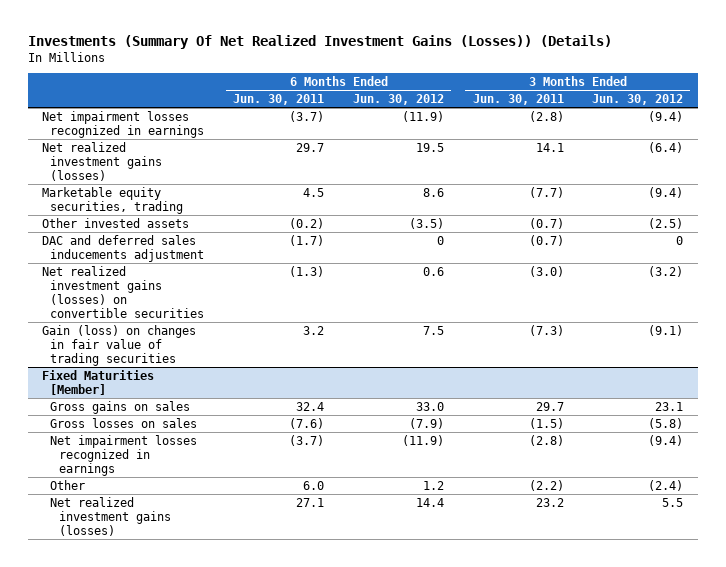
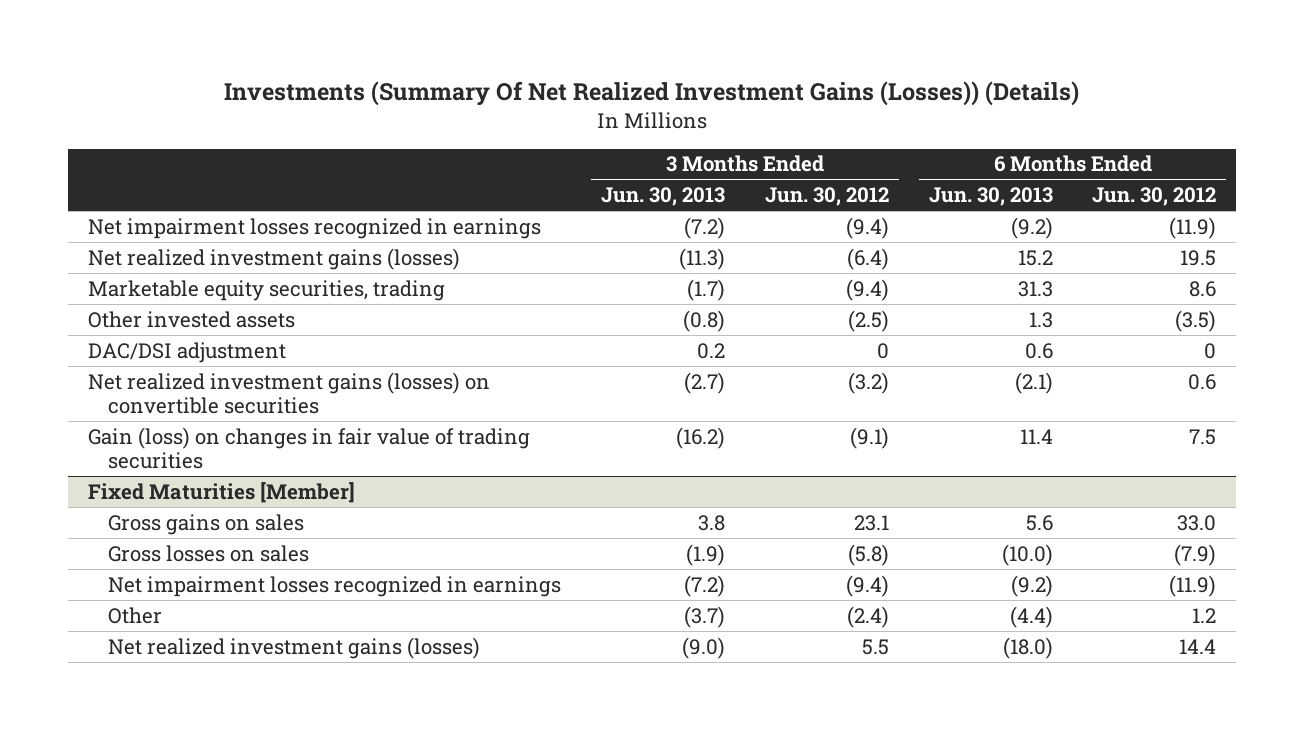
- | 6 Months Ended Jun. 30, 2011 | 6 Months Ended Jun. 30, 2012 | 3 Months Ended Jun. 30, 2011 | 3 Months Ended Jun. 30, 2012
+ | 3 Months Ended Jun. 30, 2013 | 3 Months Ended Jun. 30, 2012 | 6 Months Ended Jun. 30, 2013 | 6 Months Ended Jun. 30, 2012
- DAC and deferred sales inducements adjustment | (1.7) | 0 | (0.7) | 0
+ DAC/DSI adjustment | 0.2 | 0 | 0.6 | 0

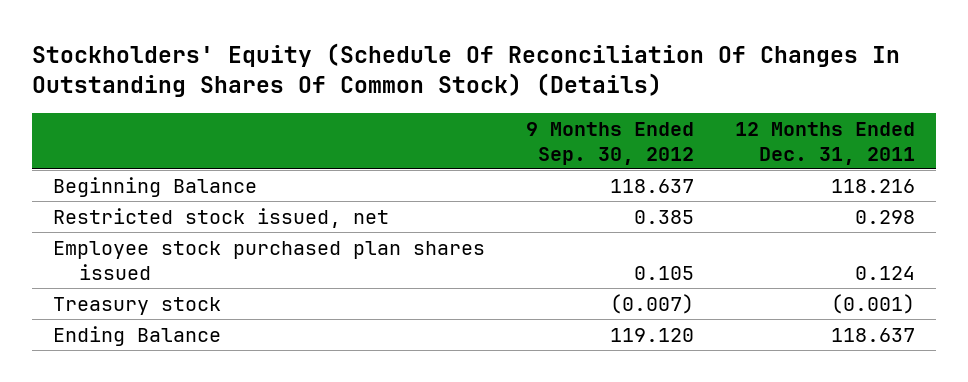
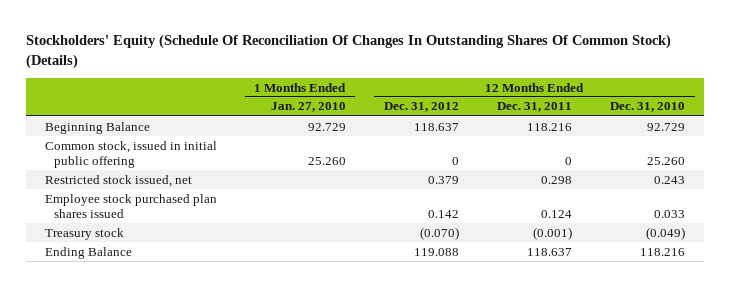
- | 9 Months Ended Sep. 30, 2012 | 12 Months Ended Dec. 31, 2011
+ | 1 Months Ended Jan. 27, 2010 | 12 Months Ended Dec. 31, 2012 | 12 Months Ended Dec. 31, 2011 | 12 Months Ended Dec. 31, 2010
+ Common stock, issued in initial public offering | 25.260 | 0 | 0 | 25.260

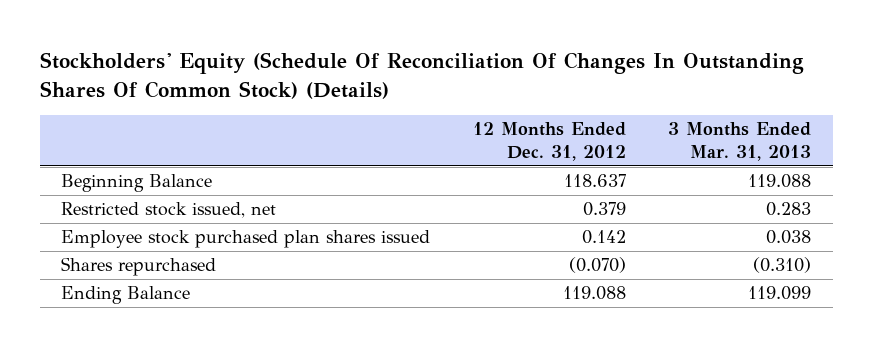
- | 1 Months Ended Jan. 27, 2010 | 12 Months Ended Dec. 31, 2012 | 12 Months Ended Dec. 31, 2011 | 12 Months Ended Dec. 31, 2010
+ | 12 Months Ended Dec. 31, 2012 | 3 Months Ended Mar. 31, 2013
- Common stock, issued in initial public offering | 25.260 | 0 | 0 | 25.260
- Treasury stock | | (0.070) | (0.001) | (0.049)
+ Shares repurchased | (0.070) | (0.310)

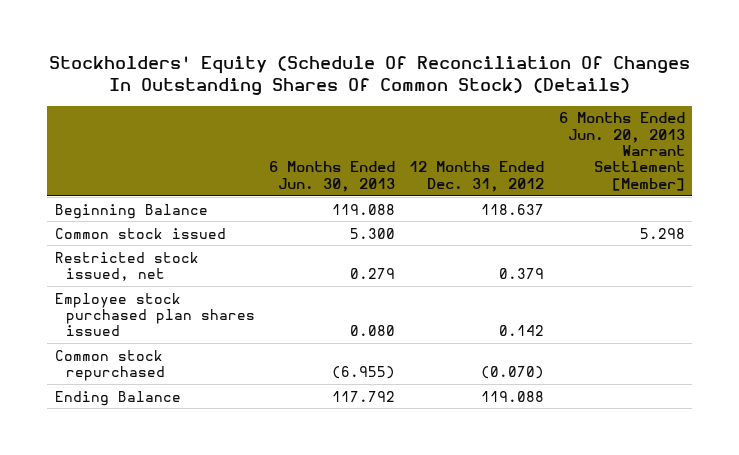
- | 12 Months Ended Dec. 31, 2012 | 3 Months Ended Mar. 31, 2013
+ | 6 Months Ended Jun. 30, 2013 | 12 Months Ended Dec. 31, 2012 | 6 Months Ended Jun. 20, 2013 Warrant Settlement [Member]
+ Common stock issued | 5.300 | | 5.298
- Shares repurchased | (0.070) | (0.310)
+ Common stock repurchased | (6.955) | (0.070) |

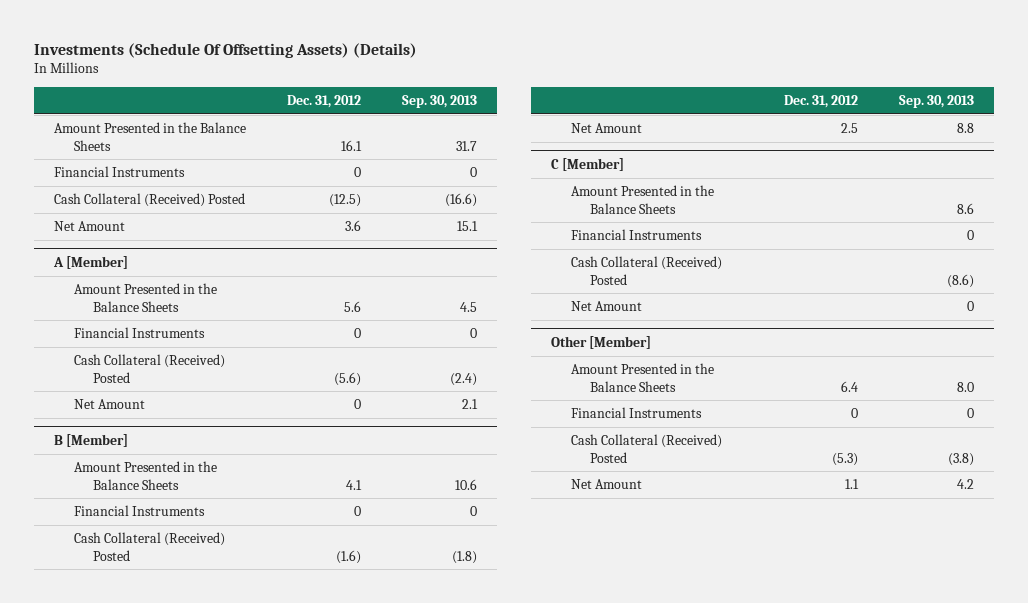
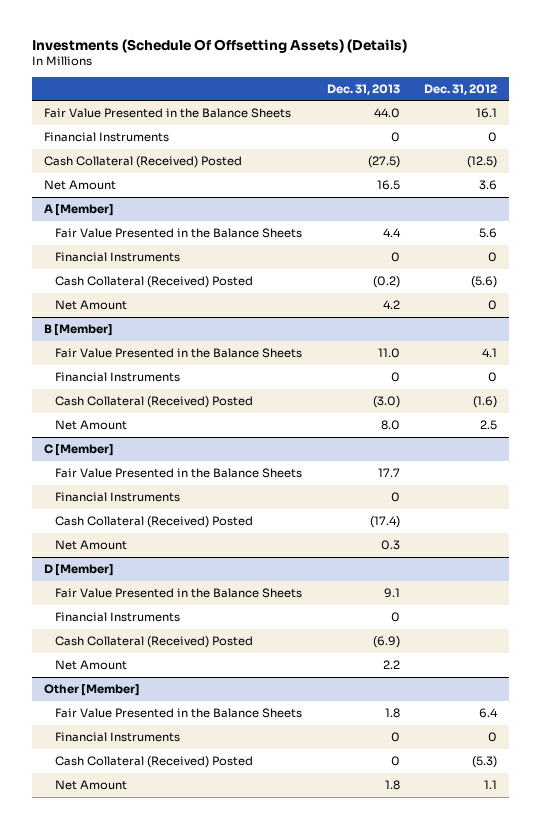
- | Dec. 31, 2012 | Sep. 30, 2013
+ | Dec. 31, 2013 | Dec. 31, 2012
- Amount Presented in the Balance Sheets | 16.1 | 31.7
+ Fair Value Presented in the Balance Sheets | 44.0 | 16.1
@ A [Member]
- Amount Presented in the Balance Sheets | 5.6 | 4.5
+ Fair Value Presented in the Balance Sheets | 4.4 | 5.6
@ B [Member]
- Amount Presented in the Balance Sheets | 4.1 | 10.6
+ Fair Value Presented in the Balance Sheets | 11.0 | 4.1
@ C [Member]
- Amount Presented in the Balance Sheets | | 8.6
+ Fair Value Presented in the Balance Sheets | 17.7 |
+ D [Member]
+ Fair Value Presented in the Balance Sheets | 9.1 |
+ Financial Instruments | 0 |
+ Cash Collateral (Received) Posted | (6.9) |
+ Net Amount | 2.2 |
@ Other [Member]
- Amount Presented in the Balance Sheets | 6.4 | 8.0
+ Fair Value Presented in the Balance Sheets | 1.8 | 6.4

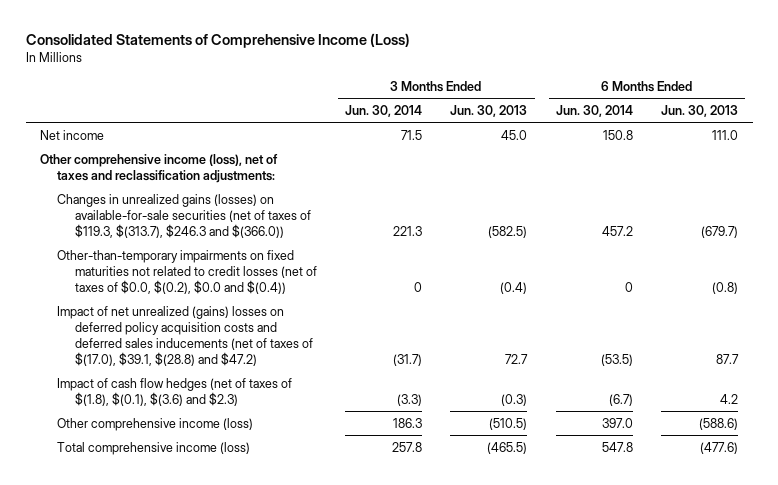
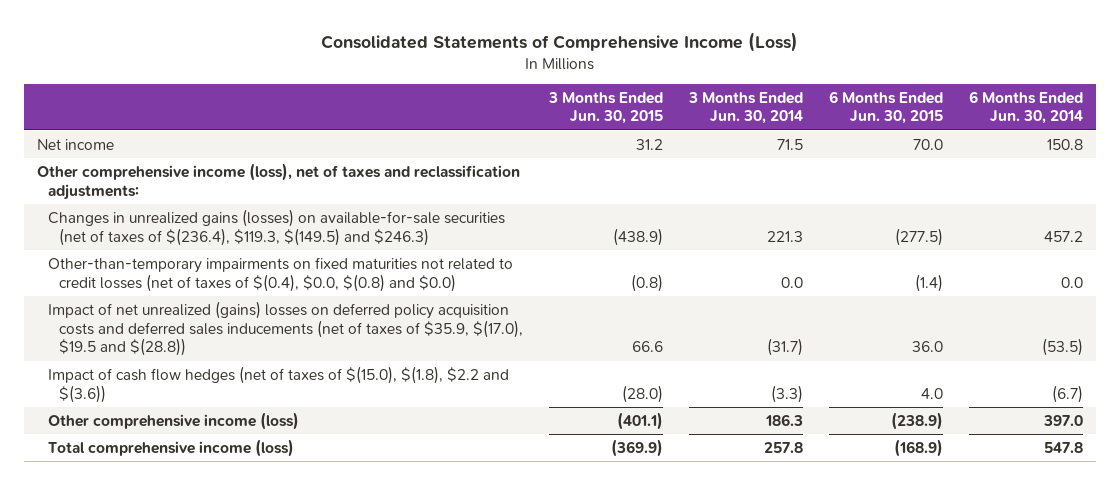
- | 3 Months Ended Jun. 30, 2014 | 3 Months Ended Jun. 30, 2013 | 6 Months Ended Jun. 30, 2014 | 6 Months Ended Jun. 30, 2013
+ | 3 Months Ended Jun. 30, 2015 | 3 Months Ended Jun. 30, 2014 | 6 Months Ended Jun. 30, 2015 | 6 Months Ended Jun. 30, 2014
- Changes in unrealized gains (losses) on available-for-sale securities (net of taxes of $119.3, $(313.7), $246.3 and $(366.0)) | 221.3 | (582.5) | 457.2 | (679.7)
- Other-than-temporary impairments on fixed maturities not related to credit losses (net of taxes of $0.0, $(0.2), $0.0 and $(0.4)) | 0 | (0.4) | 0 | (0.8)
- Impact of net unrealized (gains) losses on deferred policy acquisition costs and deferred sales inducements (net of taxes of $(17.0), $39.1, $(28.8) and $47.2) | (31.7) | 72.7 | (53.5) | 87.7
- Impact of cash flow hedges (net of taxes of $(1.8), $(0.1), $(3.6) and $2.3) | (3.3) | (0.3) | (6.7) | 4.2
+ Changes in unrealized gains (losses) on available-for-sale securities (net of taxes of $(236.4), $119.3, $(149.5) and $246.3) | (438.9) | 221.3 | (277.5) | 457.2
+ Other-than-temporary impairments on fixed maturities not related to credit losses (net of taxes of $(0.4), $0.0, $(0.8) and $0.0) | (0.8) | 0.0 | (1.4) | 0.0
+ Impact of net unrealized (gains) losses on deferred policy acquisition costs and deferred sales inducements (net of taxes of $35.9, $(17.0), $19.5 and $(28.8)) | 66.6 | (31.7) | 36.0 | (53.5)
+ Impact of cash flow hedges (net of taxes of $(15.0), $(1.8), $2.2 and $(3.6)) | (28.0) | (3.3) | 4.0 | (6.7)

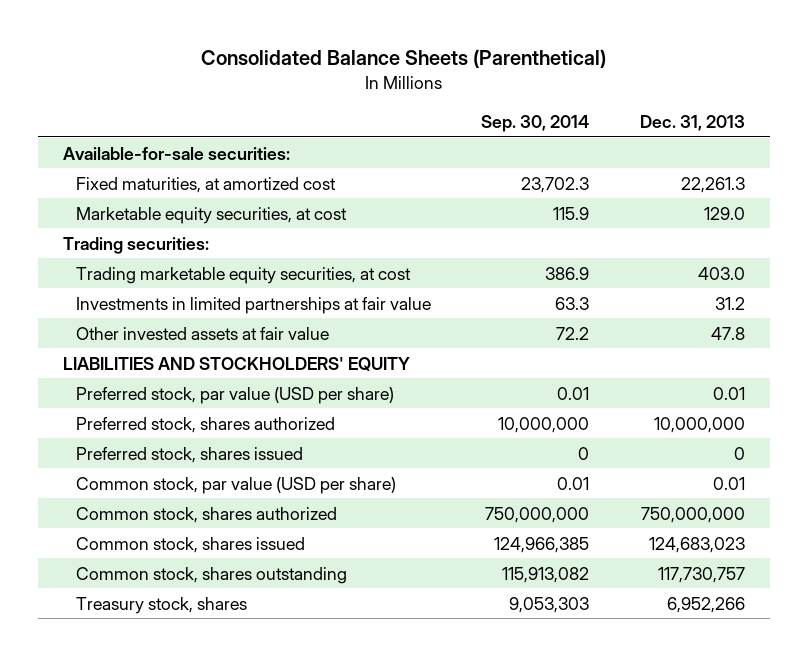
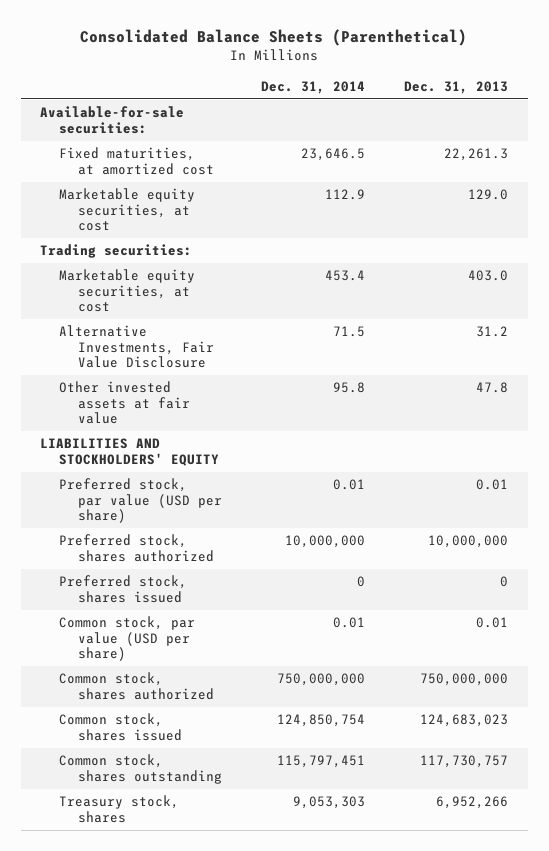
- | Sep. 30, 2014 | Dec. 31, 2013
+ | Dec. 31, 2014 | Dec. 31, 2013
- Trading marketable equity securities, at cost | 386.9 | 403.0
- Investments in limited partnerships at fair value | 63.3 | 31.2
+ Marketable equity securities, at cost | 453.4 | 403.0
+ Alternative Investments, Fair Value Disclosure | 71.5 | 31.2

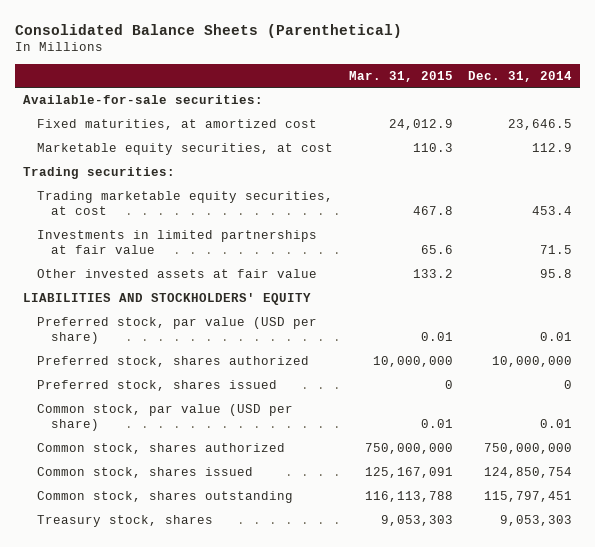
- | Dec. 31, 2014 | Dec. 31, 2013
+ | Mar. 31, 2015 | Dec. 31, 2014
- Marketable equity securities, at cost | 453.4 | 403.0
- Alternative Investments, Fair Value Disclosure | 71.5 | 31.2
+ Trading marketable equity securities, at cost | 467.8 | 453.4
+ Investments in limited partnerships at fair value | 65.6 | 71.5

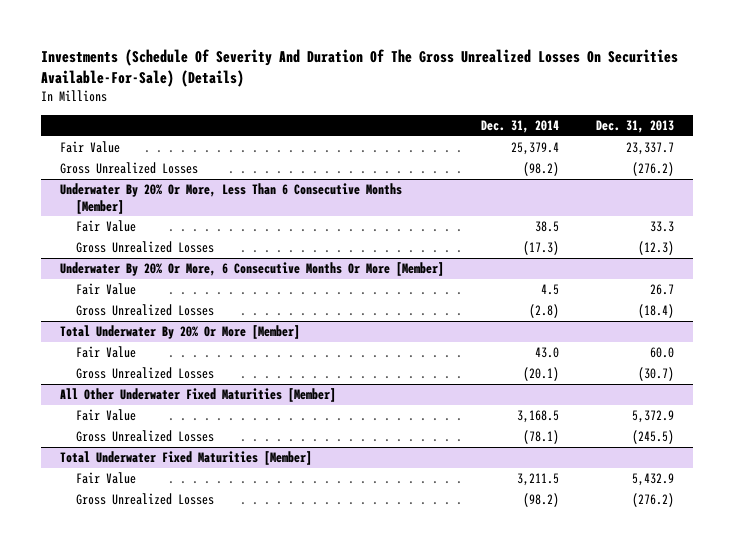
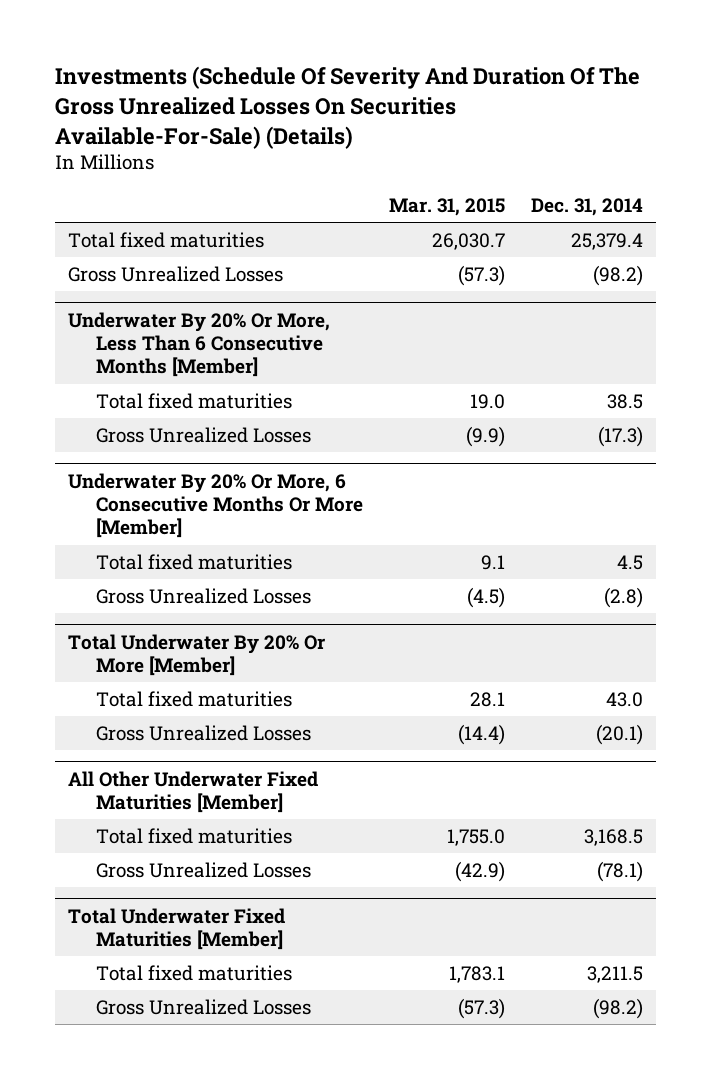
- | Dec. 31, 2014 | Dec. 31, 2013
+ | Mar. 31, 2015 | Dec. 31, 2014
- Fair Value | 25,379.4 | 23,337.7
+ Total fixed maturities | 26,030.7 | 25,379.4
@ Underwater By 20% Or More, Less Than 6 Consecutive Months [Member]
- Fair Value | 38.5 | 33.3
+ Total fixed maturities | 19.0 | 38.5
@ Underwater By 20% Or More, 6 Consecutive Months Or More [Member]
- Fair Value | 4.5 | 26.7
+ Total fixed maturities | 9.1 | 4.5
@ Total Underwater By 20% Or More [Member]
- Fair Value | 43.0 | 60.0
+ Total fixed maturities | 28.1 | 43.0
@ All Other Underwater Fixed Maturities [Member]
- Fair Value | 3,168.5 | 5,372.9
+ Total fixed maturities | 1,755.0 | 3,168.5
@ Total Underwater Fixed Maturities [Member]
- Fair Value | 3,211.5 | 5,432.9
+ Total fixed maturities | 1,783.1 | 3,211.5

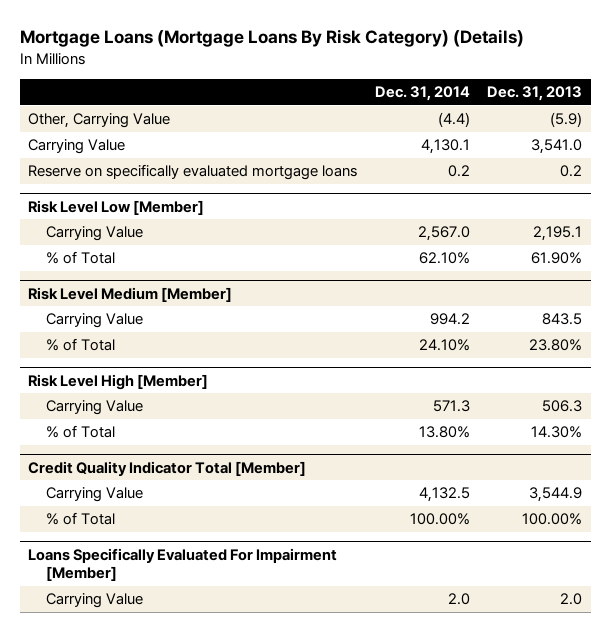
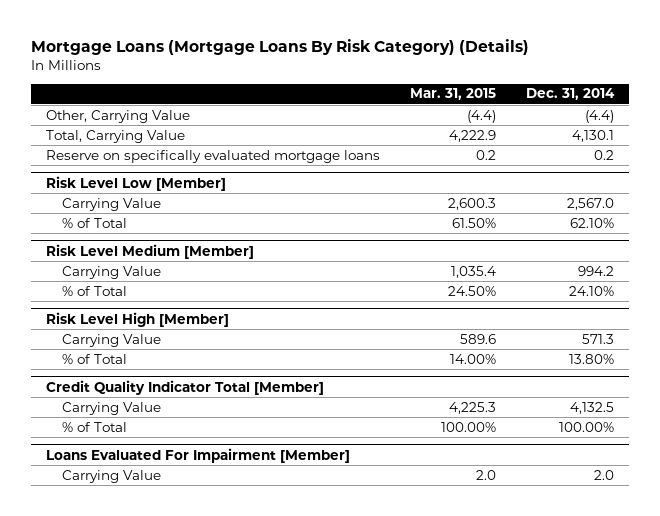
- | Dec. 31, 2014 | Dec. 31, 2013
+ | Mar. 31, 2015 | Dec. 31, 2014
- Carrying Value | 4,130.1 | 3,541.0
+ Total, Carrying Value | 4,222.9 | 4,130.1
- Loans Specifically Evaluated For Impairment [Member]
+ Loans Evaluated For Impairment [Member]

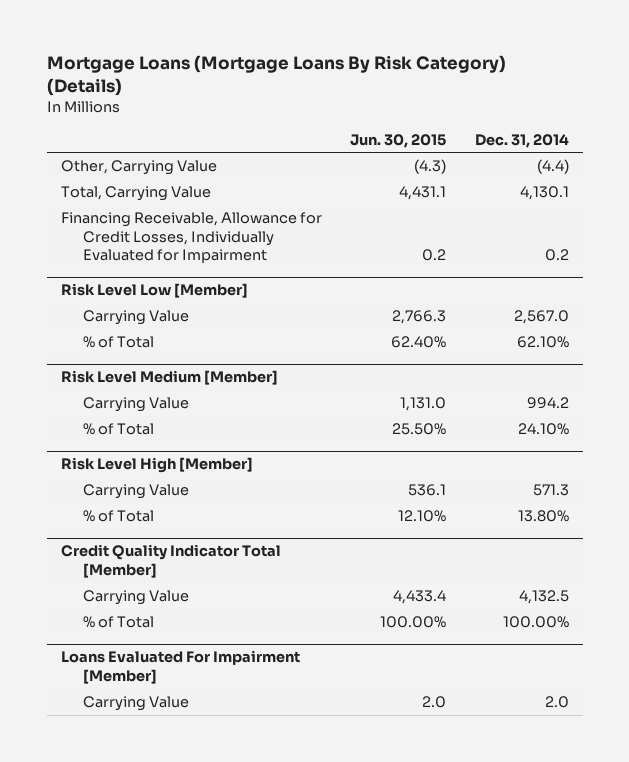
- | Mar. 31, 2015 | Dec. 31, 2014
+ | Jun. 30, 2015 | Dec. 31, 2014
- Reserve on specifically evaluated mortgage loans | 0.2 | 0.2
+ Financing Receivable, Allowance for Credit Losses, Individually Evaluated for Impairment | 0.2 | 0.2

